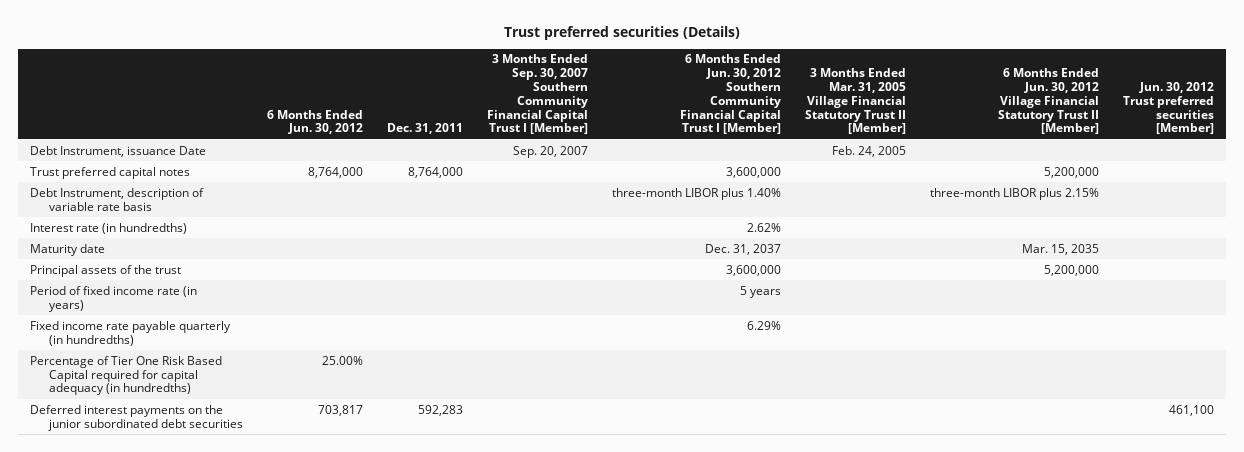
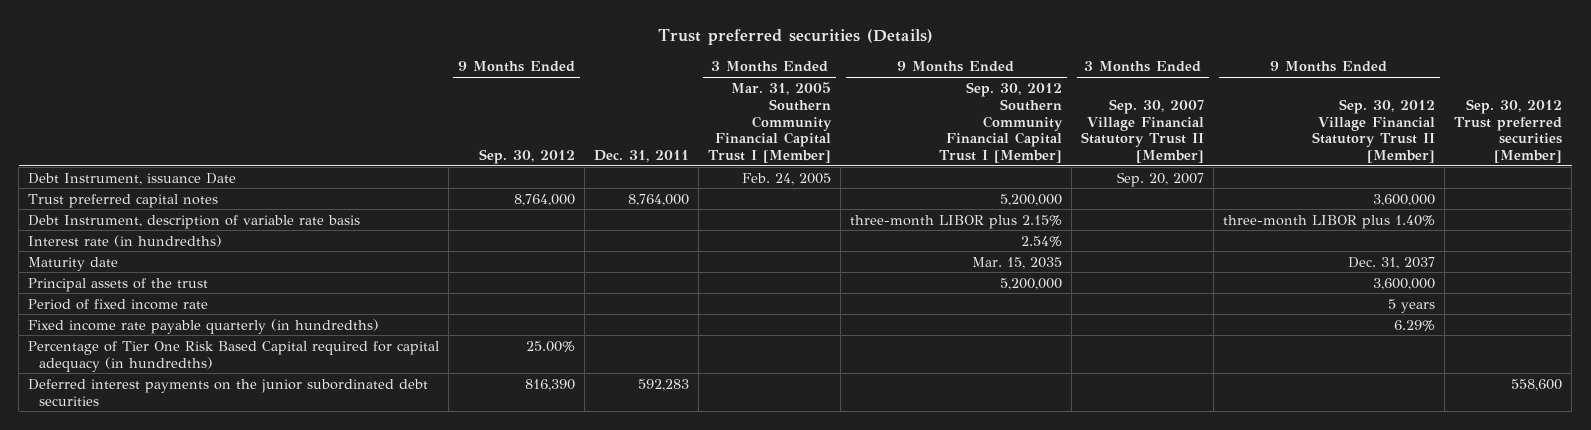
- | 6 Months Ended Jun. 30, 2012 | Dec. 31, 2011 | 3 Months Ended Sep. 30, 2007 Southern Community Financial Capital Trust I [Member] | 6 Months Ended Jun. 30, 2012 Southern Community Financial Capital Trust I [Member] | 3 Months Ended Mar. 31, 2005 Village Financial Statutory Trust II [Member] | 6 Months Ended Jun. 30, 2012 Village Financial Statutory Trust II [Member] | Jun. 30, 2012 Trust preferred securities [Member]
+ | 9 Months Ended Sep. 30, 2012 | Dec. 31, 2011 | 3 Months Ended Mar. 31, 2005 Southern Community Financial Capital Trust I [Member] | 9 Months Ended Sep. 30, 2012 Southern Community Financial Capital Trust I [Member] | 3 Months Ended Sep. 30, 2007 Village Financial Statutory Trust II [Member] | 9 Months Ended Sep. 30, 2012 Village Financial Statutory Trust II [Member] | Sep. 30, 2012 Trust preferred securities [Member]
- Period of fixed income rate (in years) | | | | 5 years | | |
+ Period of fixed income rate | | | | | | 5 years |

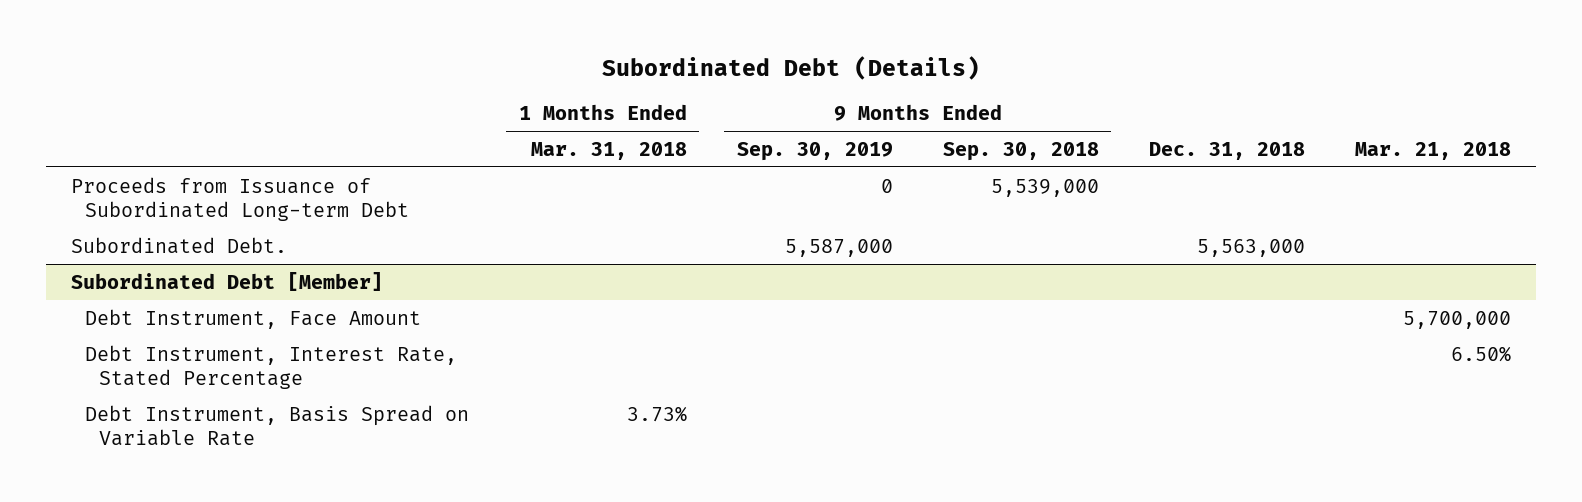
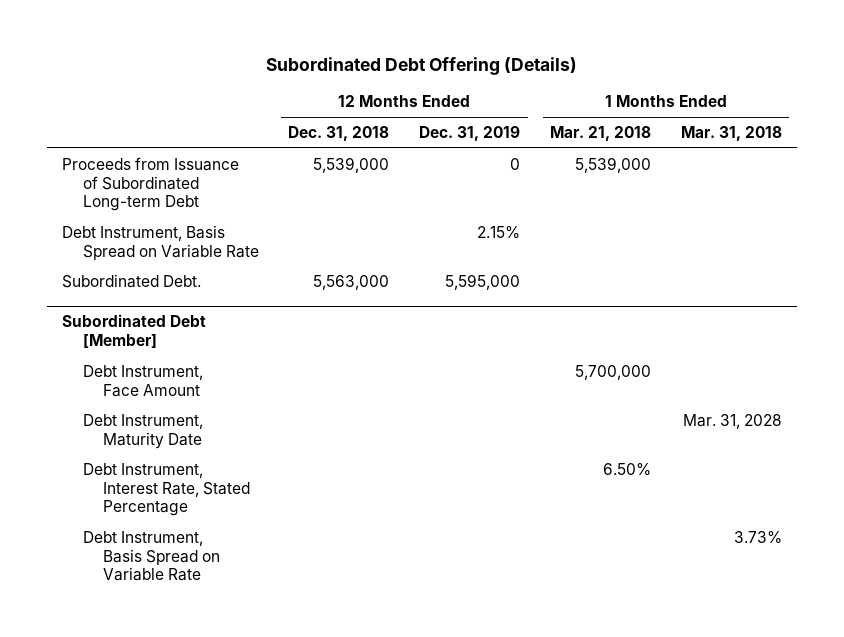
- Subordinated Debt (Details)
+ Subordinated Debt Offering (Details)
- | 1 Months Ended Mar. 31, 2018 | 9 Months Ended Sep. 30, 2019 | 9 Months Ended Sep. 30, 2018 | Dec. 31, 2018 | Mar. 21, 2018
+ | 12 Months Ended Dec. 31, 2018 | 12 Months Ended Dec. 31, 2019 | 1 Months Ended Mar. 21, 2018 | 1 Months Ended Mar. 31, 2018
+ Debt Instrument, Basis Spread on Variable Rate | | 2.15% | |
@ Subordinated Debt [Member]
+ Debt Instrument, Maturity Date | | | | Mar. 31, 2028

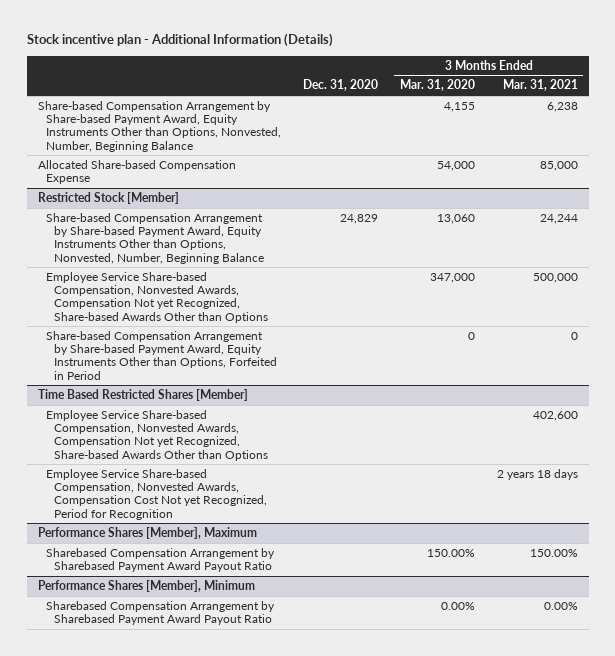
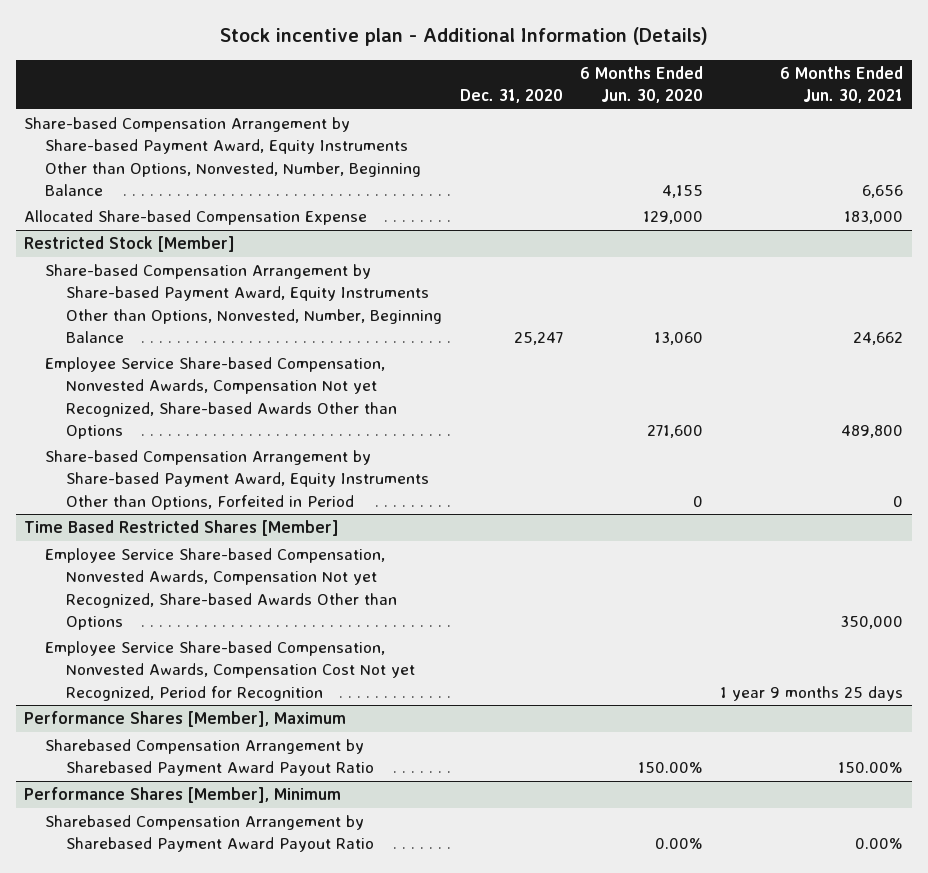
- | Dec. 31, 2020 | 3 Months Ended Mar. 31, 2020 | 3 Months Ended Mar. 31, 2021
+ | Dec. 31, 2020 | 6 Months Ended Jun. 30, 2020 | 6 Months Ended Jun. 30, 2021
@ Restricted Stock [Member]
- Share-based Compensation Arrangement by Share-based Payment Award, Equity Instruments Other than Options, Nonvested, Number, Beginning Balance | 24,829 | 13,060 | 24,244
+ Share-based Compensation Arrangement by Share-based Payment Award, Equity Instruments Other than Options, Nonvested, Number, Beginning Balance | 25,247 | 13,060 | 24,662

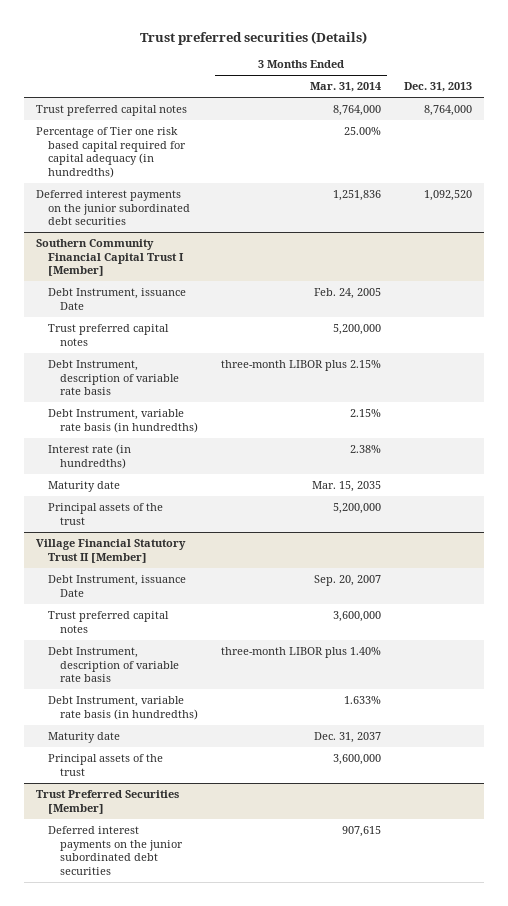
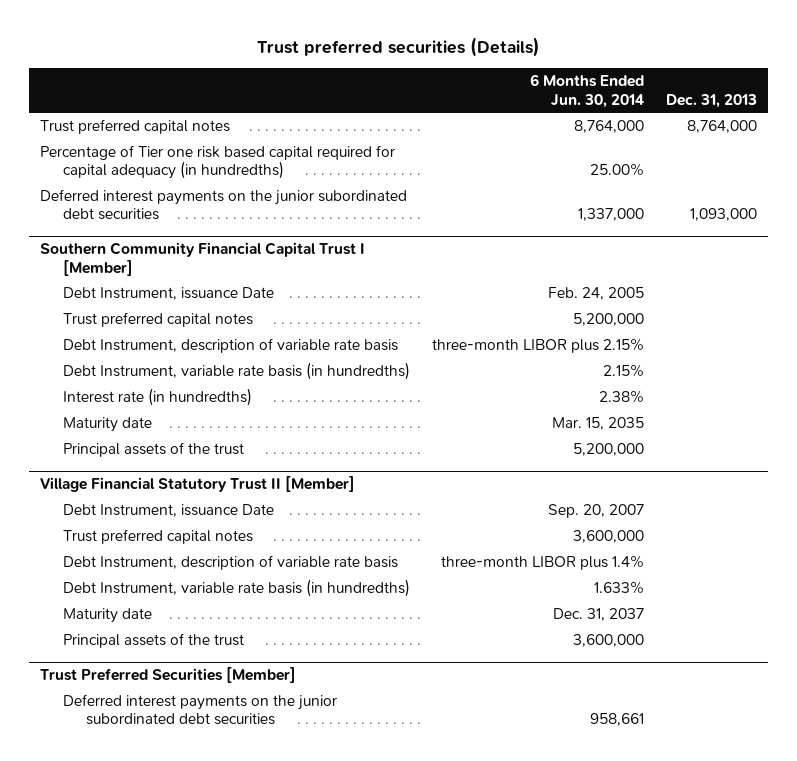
- | 3 Months Ended Mar. 31, 2014 | Dec. 31, 2013
+ | 6 Months Ended Jun. 30, 2014 | Dec. 31, 2013
- Deferred interest payments on the junior subordinated debt securities | 1,251,836 | 1,092,520
+ Deferred interest payments on the junior subordinated debt securities | 1,337,000 | 1,093,000

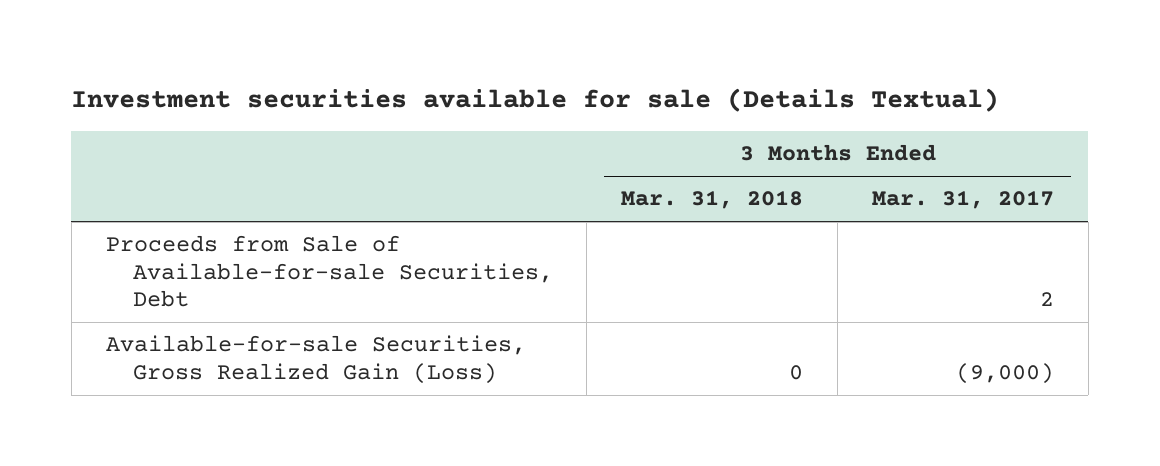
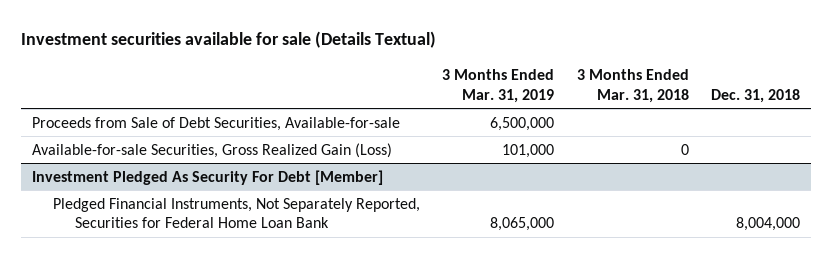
- | 3 Months Ended Mar. 31, 2018 | 3 Months Ended Mar. 31, 2017
+ | 3 Months Ended Mar. 31, 2019 | 3 Months Ended Mar. 31, 2018 | Dec. 31, 2018
- Proceeds from Sale of Available-for-sale Securities, Debt | | 2
+ Proceeds from Sale of Debt Securities, Available-for-sale | 6,500,000 | |
+ Investment Pledged As Security For Debt [Member]
+ Pledged Financial Instruments, Not Separately Reported, Securities for Federal Home Loan Bank | 8,065,000 | | 8,004,000

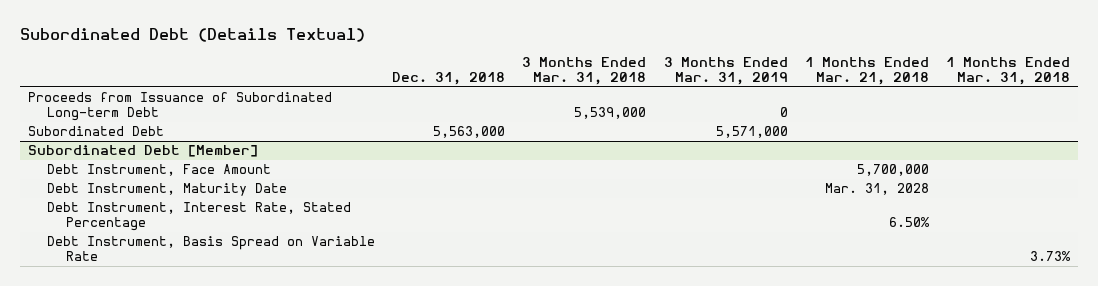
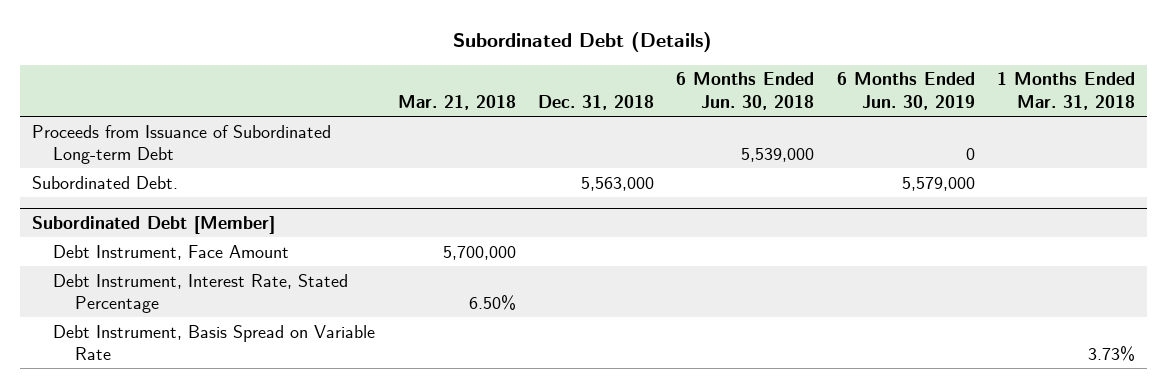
- Subordinated Debt (Details Textual)
+ Subordinated Debt (Details)
- | Dec. 31, 2018 | 3 Months Ended Mar. 31, 2018 | 3 Months Ended Mar. 31, 2019 | 1 Months Ended Mar. 21, 2018 | 1 Months Ended Mar. 31, 2018
+ | Mar. 21, 2018 | Dec. 31, 2018 | 6 Months Ended Jun. 30, 2018 | 6 Months Ended Jun. 30, 2019 | 1 Months Ended Mar. 31, 2018
- Subordinated Debt | 5,563,000 | | 5,571,000 | |
+ Subordinated Debt. | | 5,563,000 | | 5,579,000 |
@ Subordinated Debt [Member]
- Debt Instrument, Maturity Date | | | | Mar. 31, 2028 |

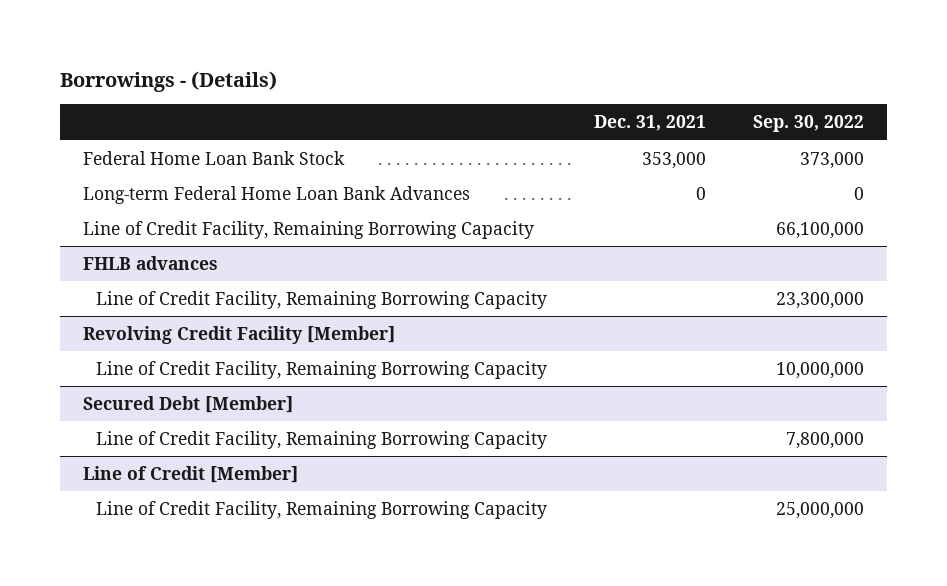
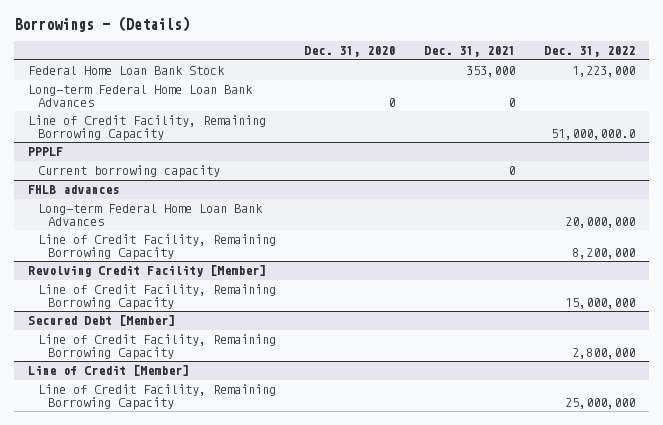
- | Dec. 31, 2021 | Sep. 30, 2022
+ | Dec. 31, 2020 | Dec. 31, 2021 | Dec. 31, 2022
+ PPPLF
+ Current borrowing capacity | | 0 |
@ FHLB advances
+ Long-term Federal Home Loan Bank Advances | | | 20,000,000

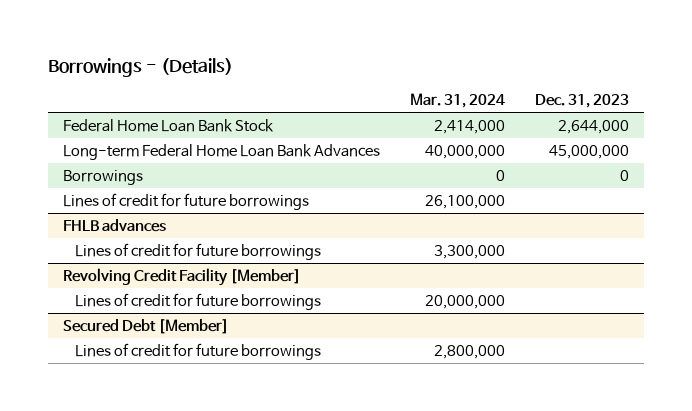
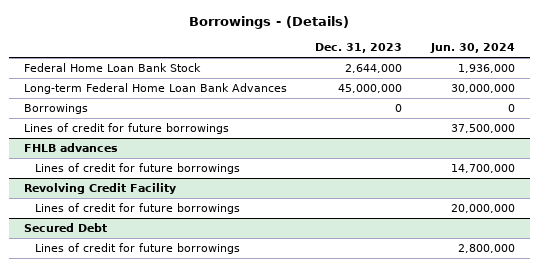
- | Mar. 31, 2024 | Dec. 31, 2023
+ | Dec. 31, 2023 | Jun. 30, 2024
- Revolving Credit Facility [Member]
+ Revolving Credit Facility
- Secured Debt [Member]
+ Secured Debt

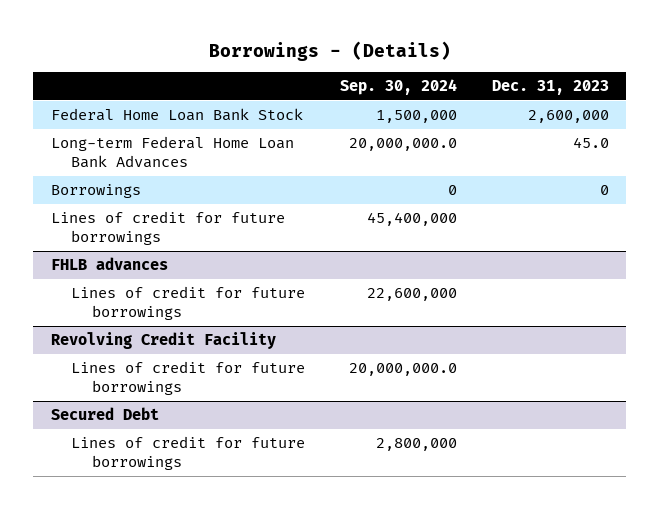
- | Dec. 31, 2023 | Jun. 30, 2024
+ | Sep. 30, 2024 | Dec. 31, 2023
- Federal Home Loan Bank Stock | 2,644,000 | 1,936,000
- Long-term Federal Home Loan Bank Advances | 45,000,000 | 30,000,000
+ Federal Home Loan Bank Stock | 1,500,000 | 2,600,000
+ Long-term Federal Home Loan Bank Advances | 20,000,000.0 | 45.0

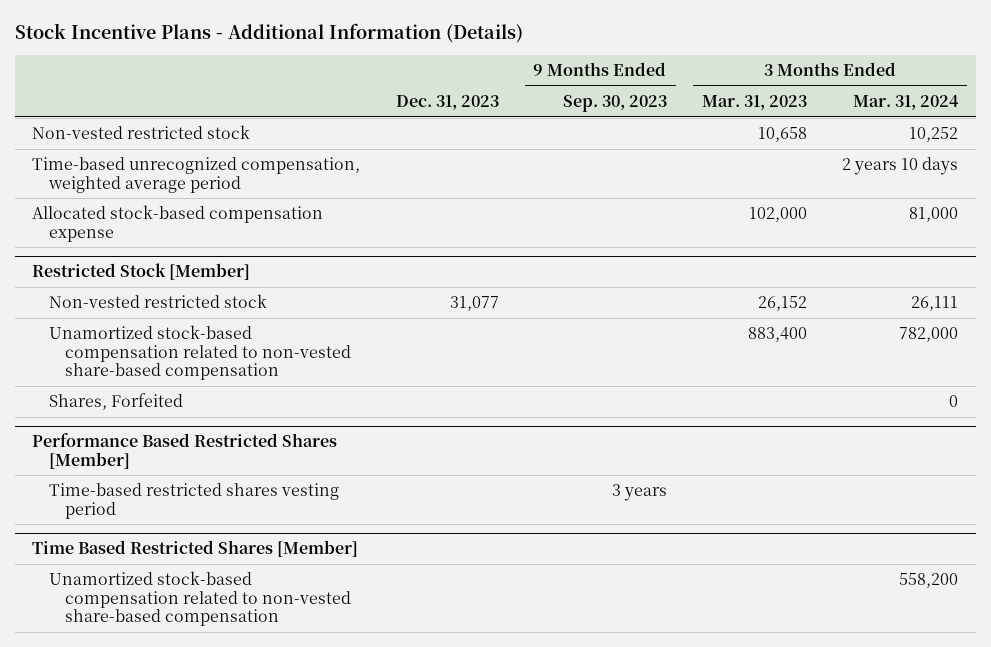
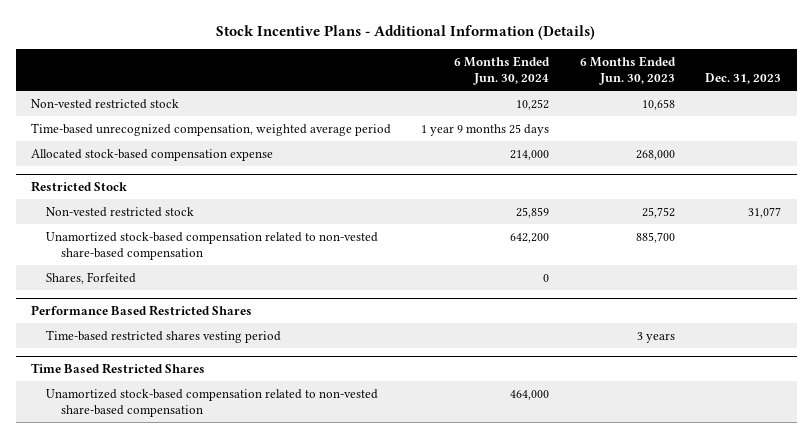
- | Dec. 31, 2023 | 9 Months Ended Sep. 30, 2023 | 3 Months Ended Mar. 31, 2023 | 3 Months Ended Mar. 31, 2024
+ | 6 Months Ended Jun. 30, 2024 | 6 Months Ended Jun. 30, 2023 | Dec. 31, 2023
- Restricted Stock [Member]
+ Restricted Stock
- Performance Based Restricted Shares [Member]
+ Performance Based Restricted Shares
- Time Based Restricted Shares [Member]
+ Time Based Restricted Shares

